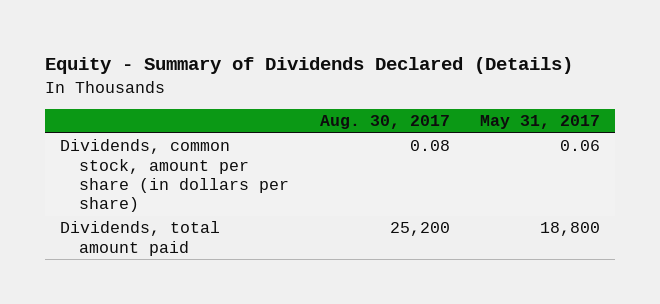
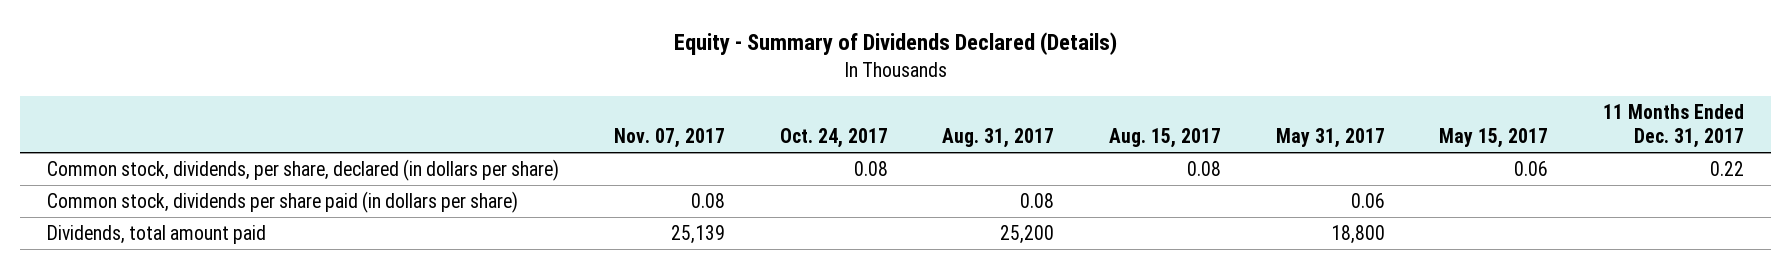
- | Aug. 30, 2017 | May 31, 2017
+ | Nov. 07, 2017 | Oct. 24, 2017 | Aug. 31, 2017 | Aug. 15, 2017 | May 31, 2017 | May 15, 2017 | 11 Months Ended Dec. 31, 2017
- Dividends, common stock, amount per share (in dollars per share) | 0.08 | 0.06
+ Common stock, dividends, per share, declared (in dollars per share) | | 0.08 | | 0.08 | | 0.06 | 0.22
+ Common stock, dividends per share paid (in dollars per share) | 0.08 | | 0.08 | | 0.06 | |

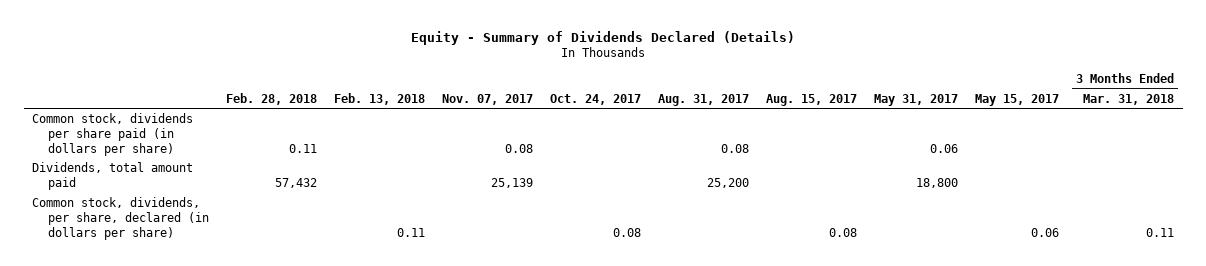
- | Nov. 07, 2017 | Oct. 24, 2017 | Aug. 31, 2017 | Aug. 15, 2017 | May 31, 2017 | May 15, 2017 | 11 Months Ended Dec. 31, 2017
+ | Feb. 28, 2018 | Feb. 13, 2018 | Nov. 07, 2017 | Oct. 24, 2017 | Aug. 31, 2017 | Aug. 15, 2017 | May 31, 2017 | May 15, 2017 | 3 Months Ended Mar. 31, 2018
moved down: Common stock, dividends, per share, declared (in dollars per share) | | 0.11 | | 0.08 | | 0.08 | | 0.06 | 0.11

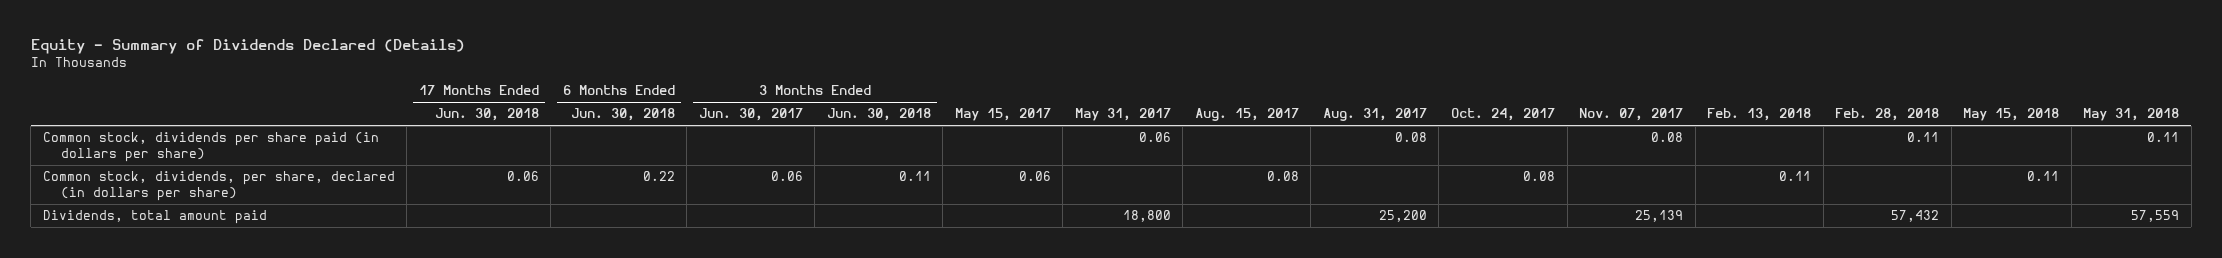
- | Feb. 28, 2018 | Feb. 13, 2018 | Nov. 07, 2017 | Oct. 24, 2017 | Aug. 31, 2017 | Aug. 15, 2017 | May 31, 2017 | May 15, 2017 | 3 Months Ended Mar. 31, 2018
+ | 17 Months Ended Jun. 30, 2018 | 6 Months Ended Jun. 30, 2018 | 3 Months Ended Jun. 30, 2017 | 3 Months Ended Jun. 30, 2018 | May 15, 2017 | May 31, 2017 | Aug. 15, 2017 | Aug. 31, 2017 | Oct. 24, 2017 | Nov. 07, 2017 | Feb. 13, 2018 | Feb. 28, 2018 | May 15, 2018 | May 31, 2018
moved down: Dividends, total amount paid | | | | | | 18,800 | | 25,200 | | 25,139 | | 57,432 | | 57,559

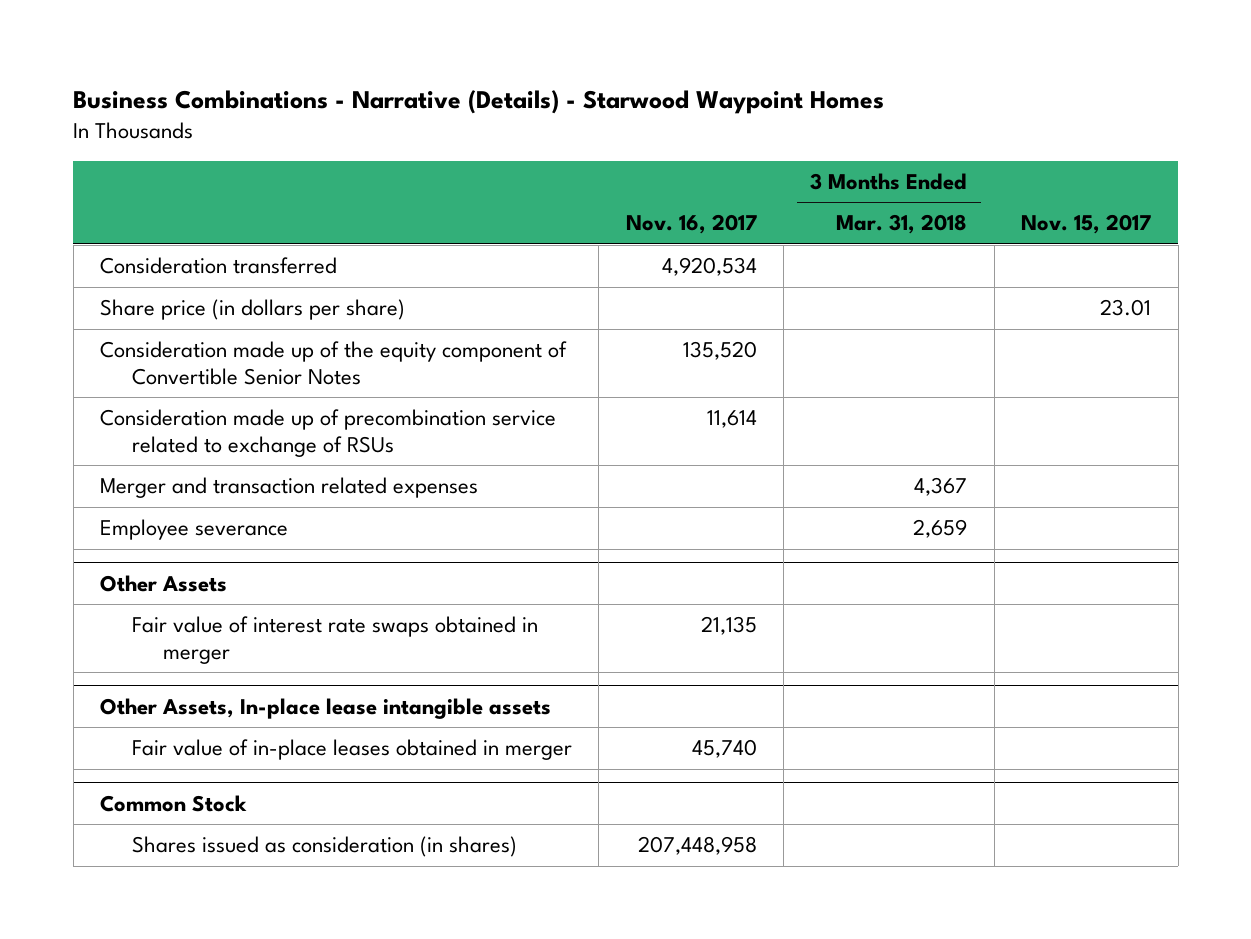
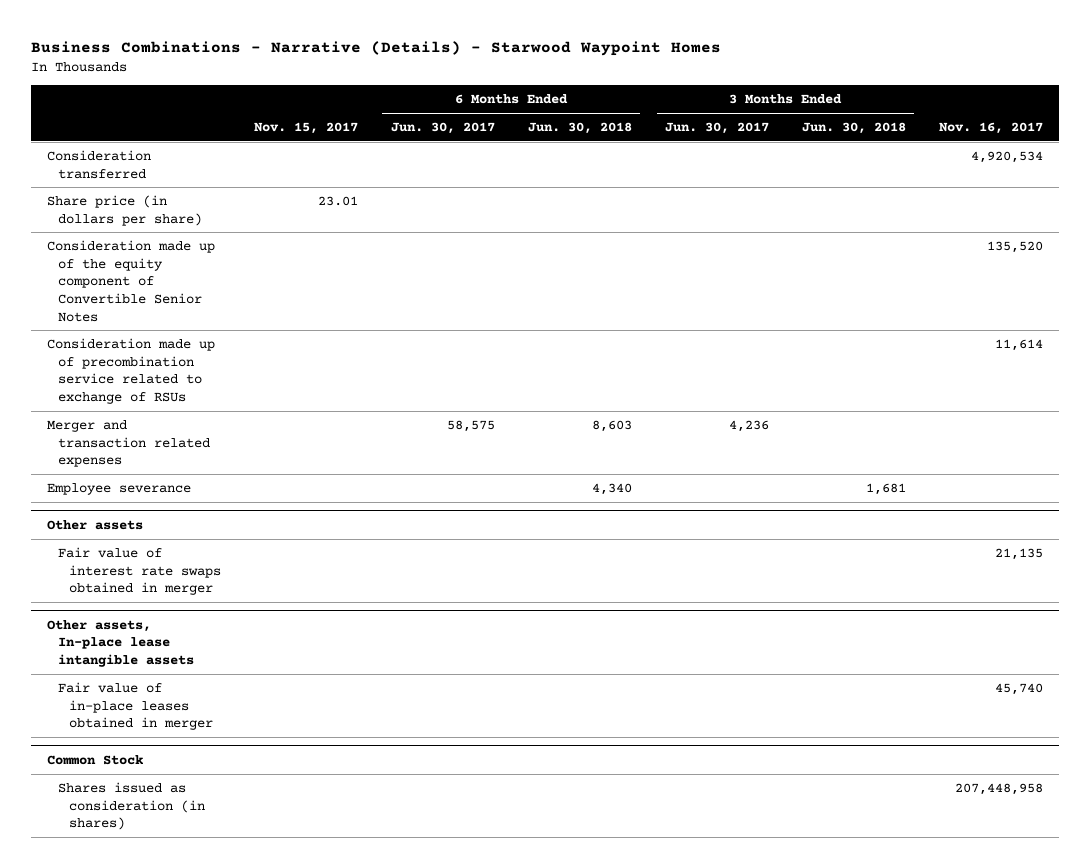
- | Nov. 16, 2017 | 3 Months Ended Mar. 31, 2018 | Nov. 15, 2017
+ | Nov. 15, 2017 | 6 Months Ended Jun. 30, 2017 | 6 Months Ended Jun. 30, 2018 | 3 Months Ended Jun. 30, 2017 | 3 Months Ended Jun. 30, 2018 | Nov. 16, 2017
- Other Assets
+ Other assets
- Other Assets, In-place lease intangible assets
+ Other assets, In-place lease intangible assets

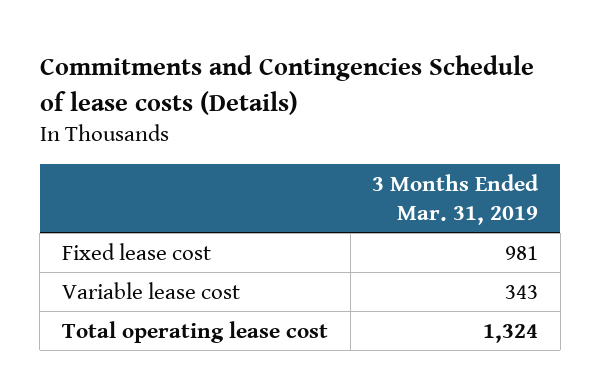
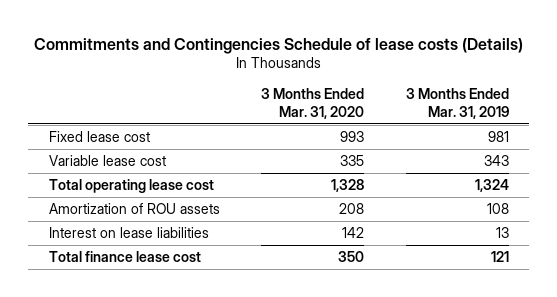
- | 3 Months Ended Mar. 31, 2019
+ | 3 Months Ended Mar. 31, 2020 | 3 Months Ended Mar. 31, 2019
+ Amortization of ROU assets | 208 | 108
+ Interest on lease liabilities | 142 | 13
+ Total finance lease cost | 350 | 121

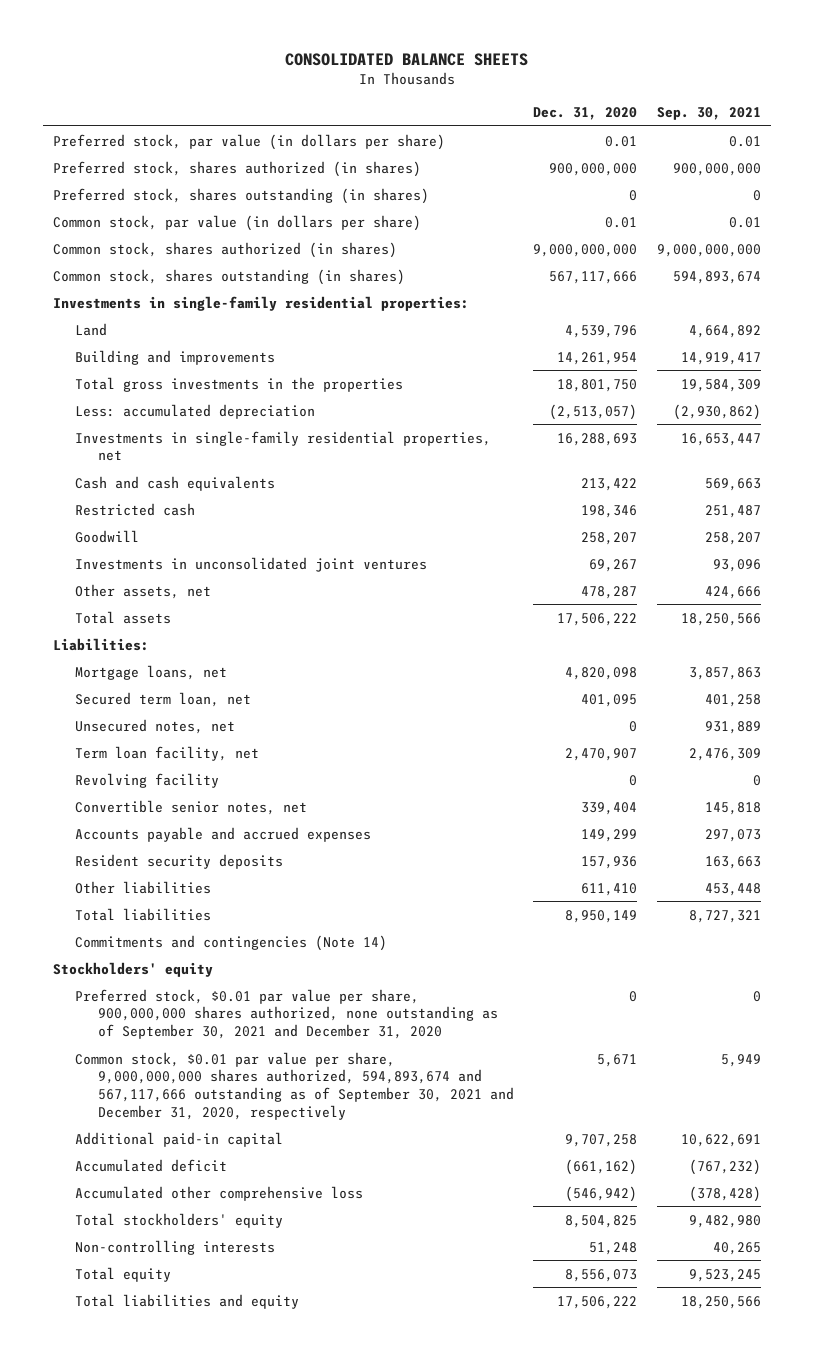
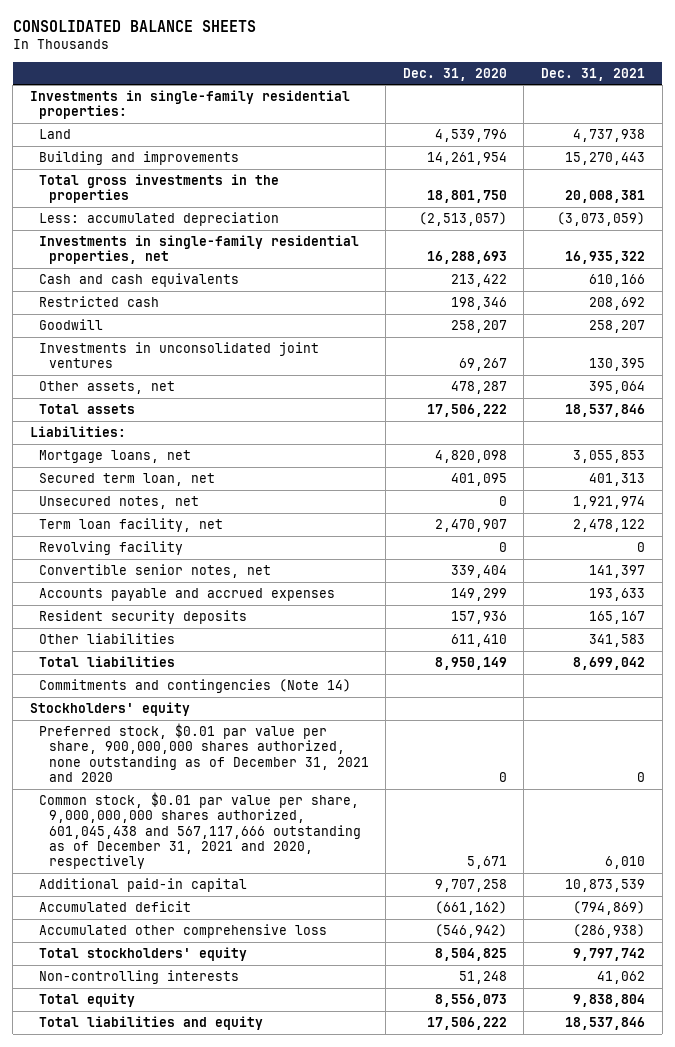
- | Dec. 31, 2020 | Sep. 30, 2021
+ | Dec. 31, 2020 | Dec. 31, 2021
- Preferred stock, par value (in dollars per share) | 0.01 | 0.01
- Preferred stock, shares authorized (in shares) | 900,000,000 | 900,000,000
- Preferred stock, shares outstanding (in shares) | 0 | 0
- Common stock, par value (in dollars per share) | 0.01 | 0.01
- Common stock, shares authorized (in shares) | 9,000,000,000 | 9,000,000,000
- Common stock, shares outstanding (in shares) | 567,117,666 | 594,893,674
- Preferred stock, $0.01 par value per share, 900,000,000 shares authorized, none outstanding as of September 30, 2021 and December 31, 2020 | 0 | 0
- Common stock, $0.01 par value per share, 9,000,000,000 shares authorized, 594,893,674 and 567,117,666 outstanding as of September 30, 2021 and December 31, 2020, respectively | 5,671 | 5,949
+ Preferred stock, $0.01 par value per share, 900,000,000 shares authorized, none outstanding as of December 31, 2021 and 2020 | 0 | 0
+ Common stock, $0.01 par value per share, 9,000,000,000 shares authorized, 601,045,438 and 567,117,666 outstanding as of December 31, 2021 and 2020, respectively | 5,671 | 6,010

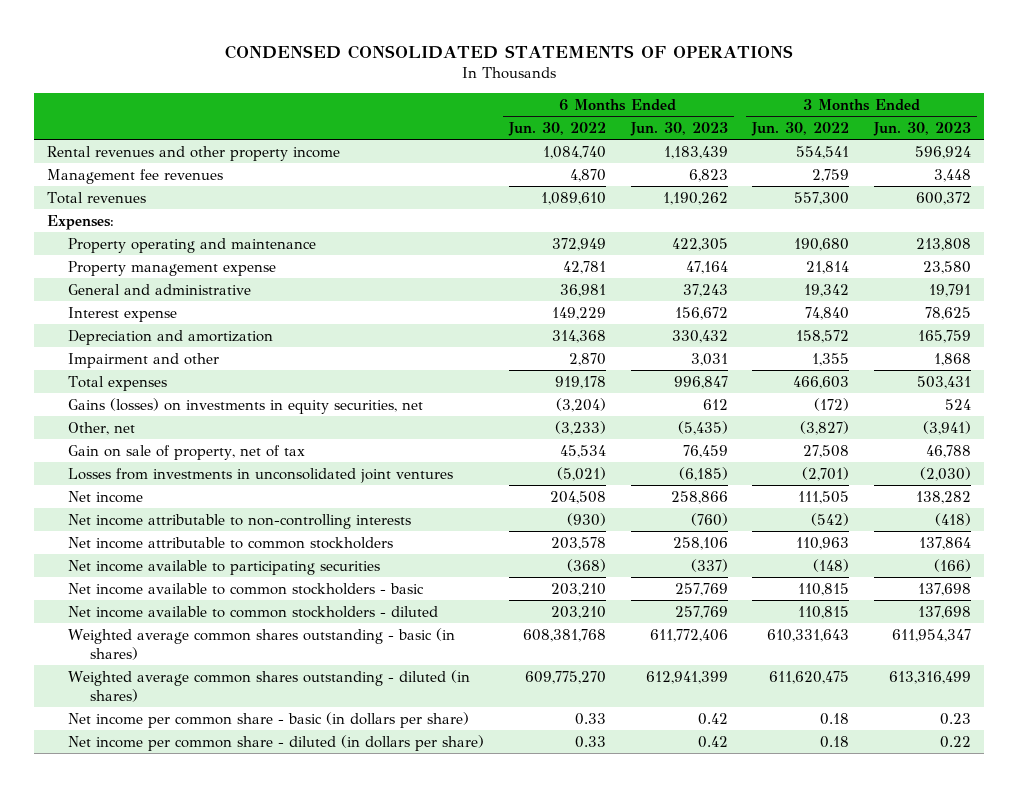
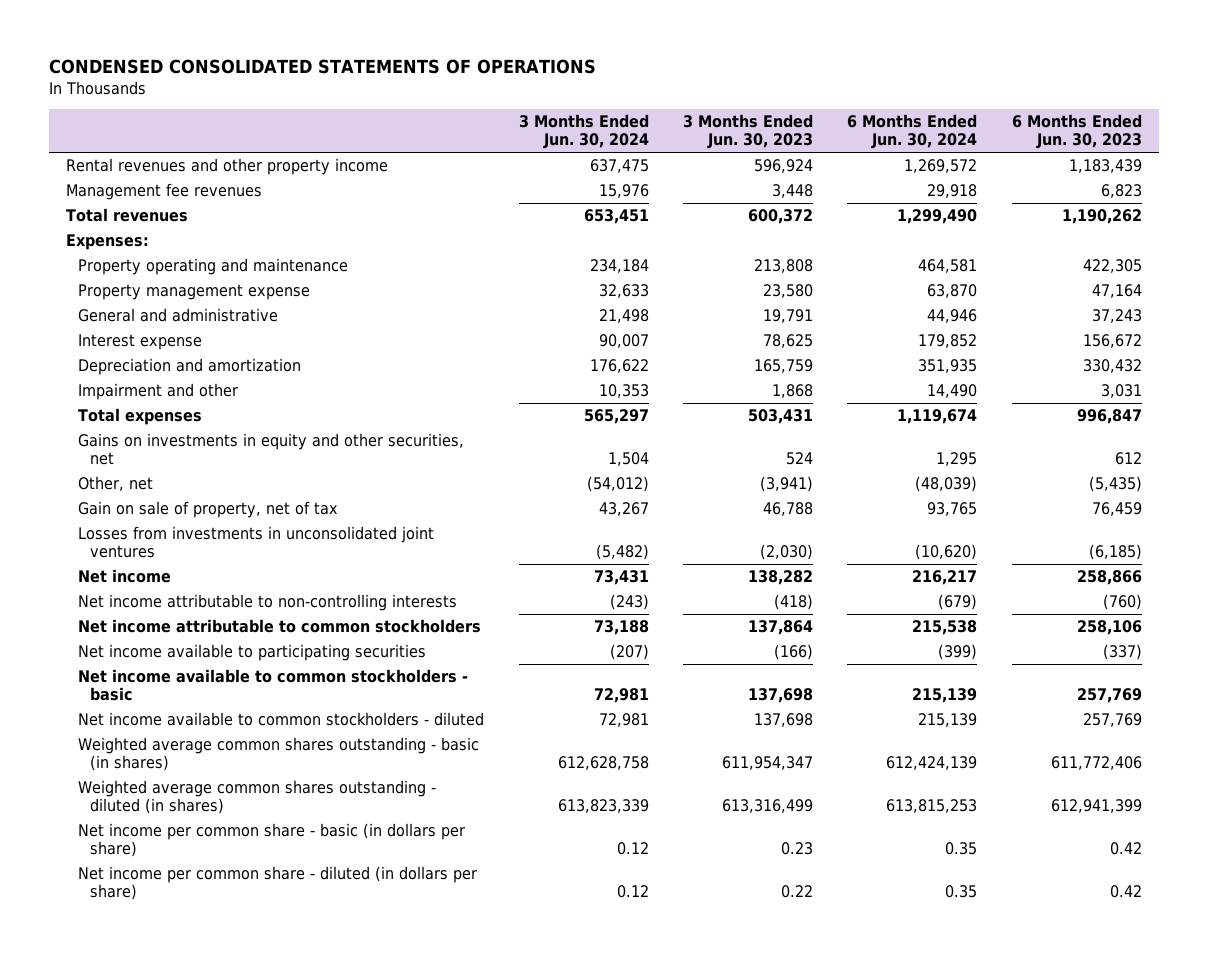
- | 6 Months Ended Jun. 30, 2022 | 6 Months Ended Jun. 30, 2023 | 3 Months Ended Jun. 30, 2022 | 3 Months Ended Jun. 30, 2023
+ | 3 Months Ended Jun. 30, 2024 | 3 Months Ended Jun. 30, 2023 | 6 Months Ended Jun. 30, 2024 | 6 Months Ended Jun. 30, 2023
- Gains (losses) on investments in equity securities, net | (3,204) | 612 | (172) | 524
+ Gains on investments in equity and other securities, net | 1,504 | 524 | 1,295 | 612

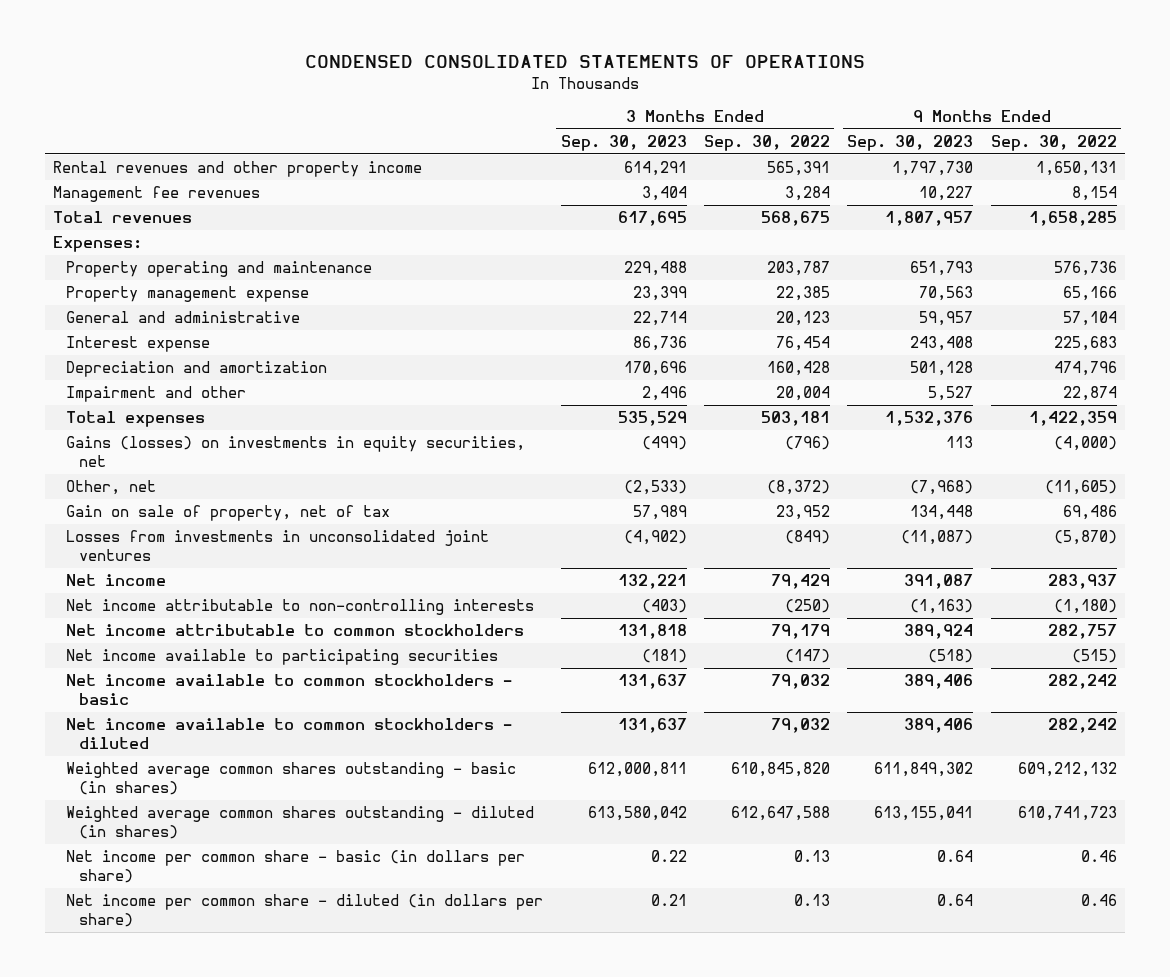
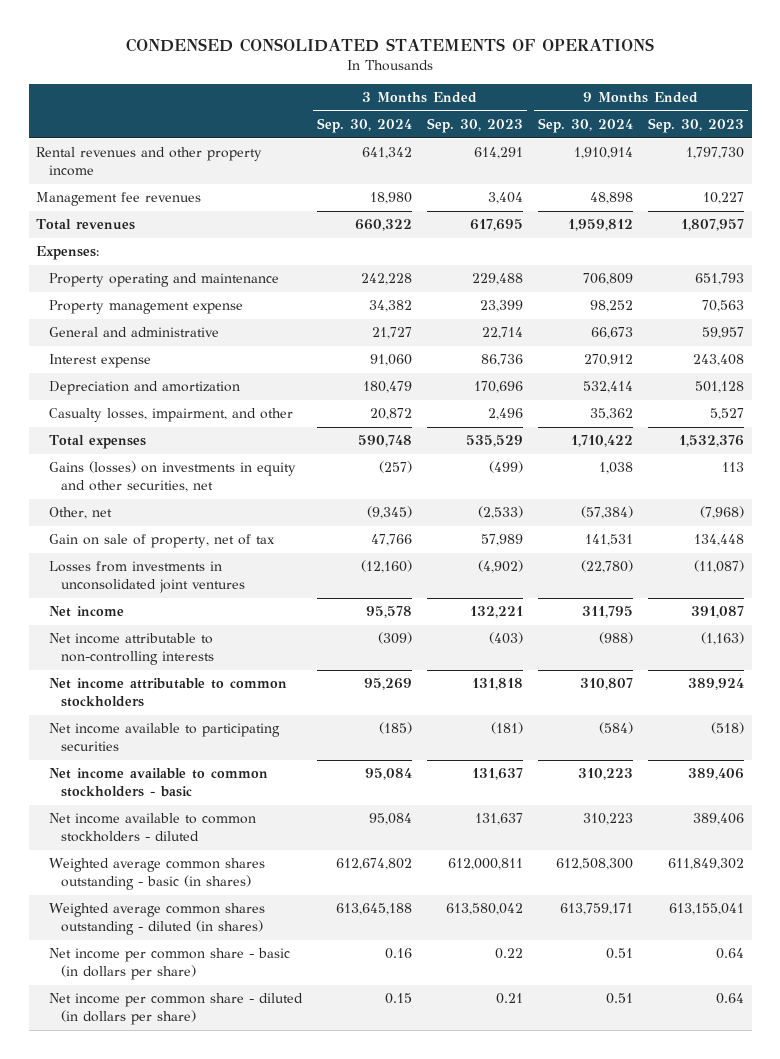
- | 3 Months Ended Sep. 30, 2023 | 3 Months Ended Sep. 30, 2022 | 9 Months Ended Sep. 30, 2023 | 9 Months Ended Sep. 30, 2022
+ | 3 Months Ended Sep. 30, 2024 | 3 Months Ended Sep. 30, 2023 | 9 Months Ended Sep. 30, 2024 | 9 Months Ended Sep. 30, 2023
- Impairment and other | 2,496 | 20,004 | 5,527 | 22,874
+ Casualty losses, impairment, and other | 20,872 | 2,496 | 35,362 | 5,527
- Gains (losses) on investments in equity securities, net | (499) | (796) | 113 | (4,000)
+ Gains (losses) on investments in equity and other securities, net | (257) | (499) | 1,038 | 113

